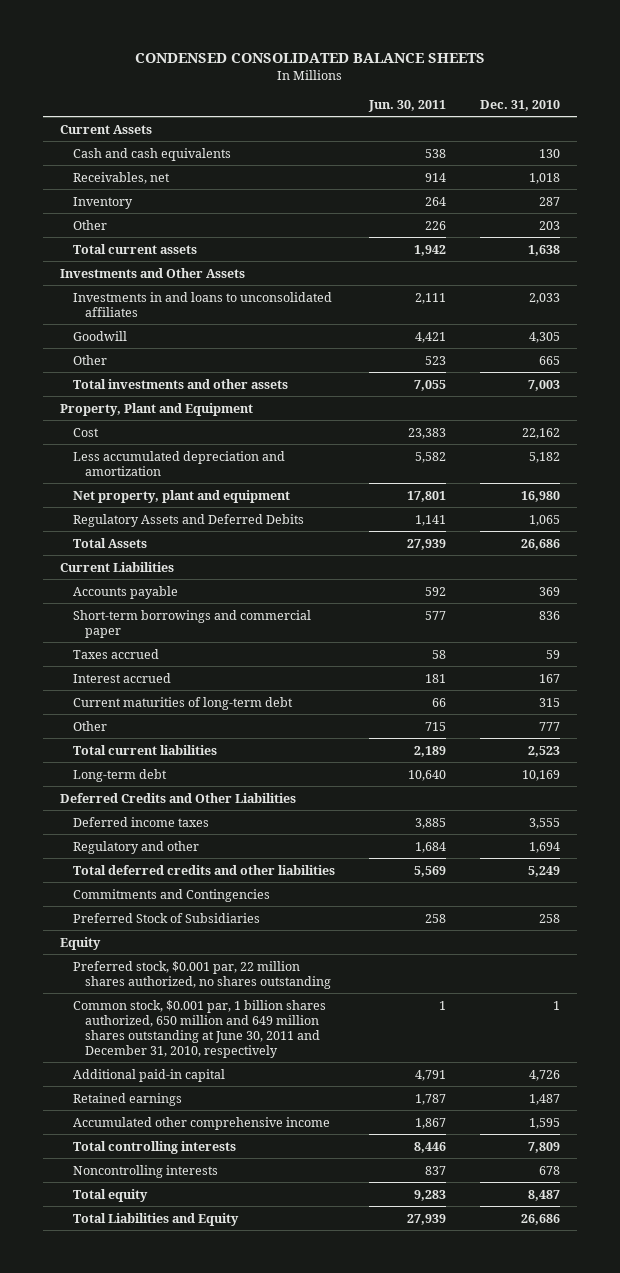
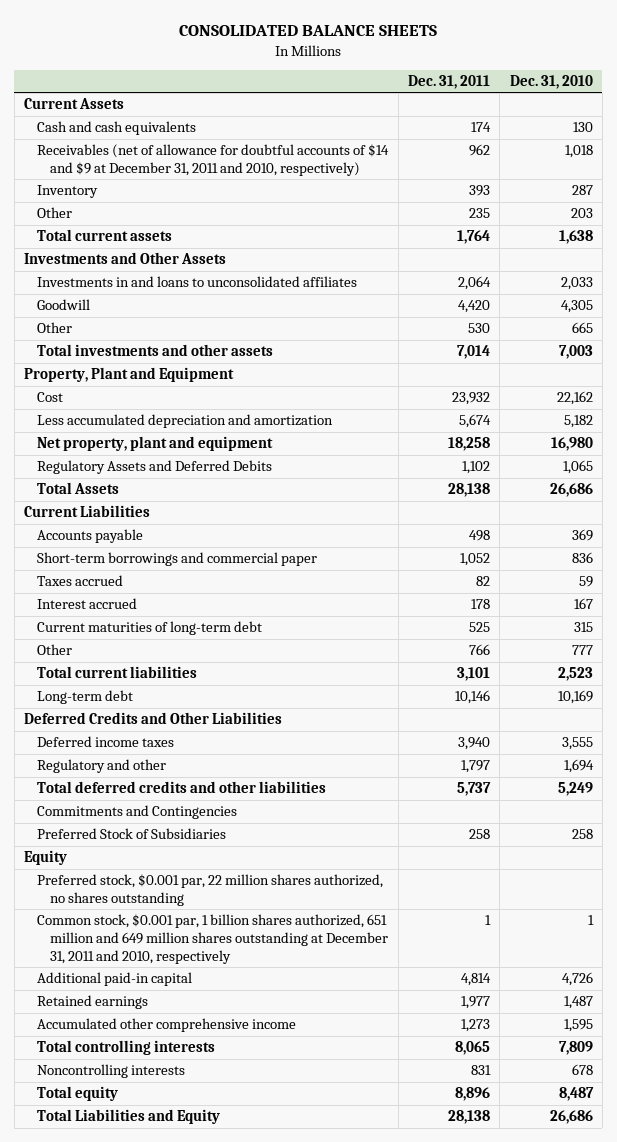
- CONDENSED CONSOLIDATED BALANCE SHEETS
+ CONSOLIDATED BALANCE SHEETS
- | Jun. 30, 2011 | Dec. 31, 2010
+ | Dec. 31, 2011 | Dec. 31, 2010
- Receivables, net | 914 | 1,018
+ Receivables (net of allowance for doubtful accounts of $14 and $9 at December 31, 2011 and 2010, respectively) | 962 | 1,018
- Common stock, $0.001 par, 1 billion shares authorized, 650 million and 649 million shares outstanding at June 30, 2011 and December 31, 2010, respectively | 1 | 1
+ Common stock, $0.001 par, 1 billion shares authorized, 651 million and 649 million shares outstanding at December 31, 2011 and 2010, respectively | 1 | 1

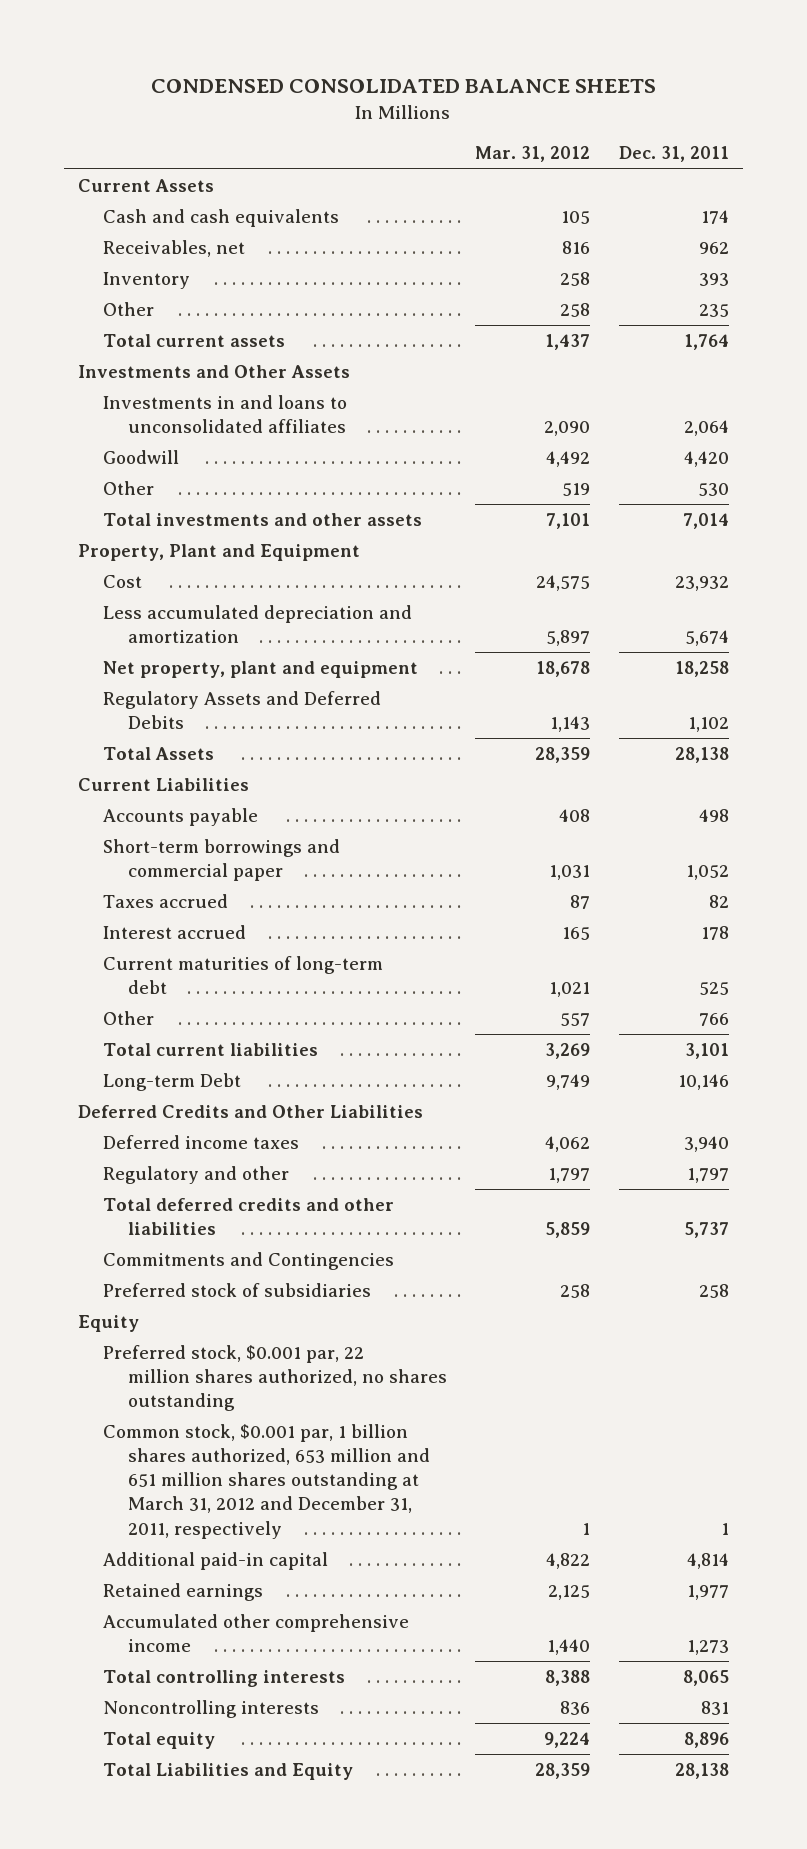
- CONSOLIDATED BALANCE SHEETS
+ CONDENSED CONSOLIDATED BALANCE SHEETS
- | Dec. 31, 2011 | Dec. 31, 2010
+ | Mar. 31, 2012 | Dec. 31, 2011
- Receivables (net of allowance for doubtful accounts of $14 and $9 at December 31, 2011 and 2010, respectively) | 962 | 1,018
+ Receivables, net | 816 | 962
- Long-term debt | 10,146 | 10,169
+ Long-term Debt | 9,749 | 10,146
- Preferred Stock of Subsidiaries | 258 | 258
+ Preferred stock of subsidiaries | 258 | 258
- Common stock, $0.001 par, 1 billion shares authorized, 651 million and 649 million shares outstanding at December 31, 2011 and 2010, respectively | 1 | 1
+ Common stock, $0.001 par, 1 billion shares authorized, 653 million and 651 million shares outstanding at March 31, 2012 and December 31, 2011, respectively | 1 | 1

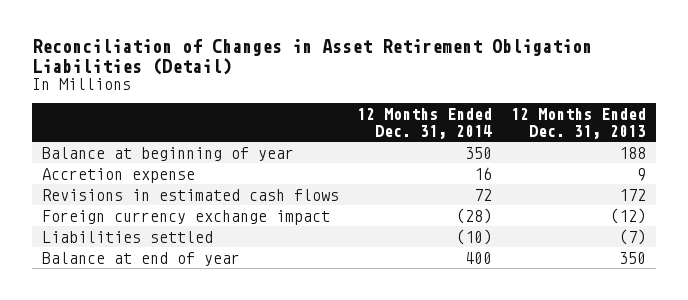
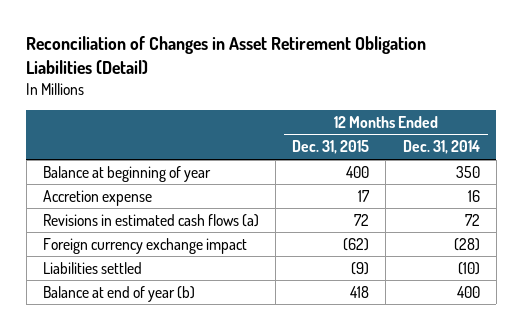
- | 12 Months Ended Dec. 31, 2014 | 12 Months Ended Dec. 31, 2013
+ | 12 Months Ended Dec. 31, 2015 | 12 Months Ended Dec. 31, 2014
- Revisions in estimated cash flows | 72 | 172
+ Revisions in estimated cash flows (a) | 72 | 72
- Balance at end of year | 400 | 350
+ Balance at end of year (b) | 418 | 400

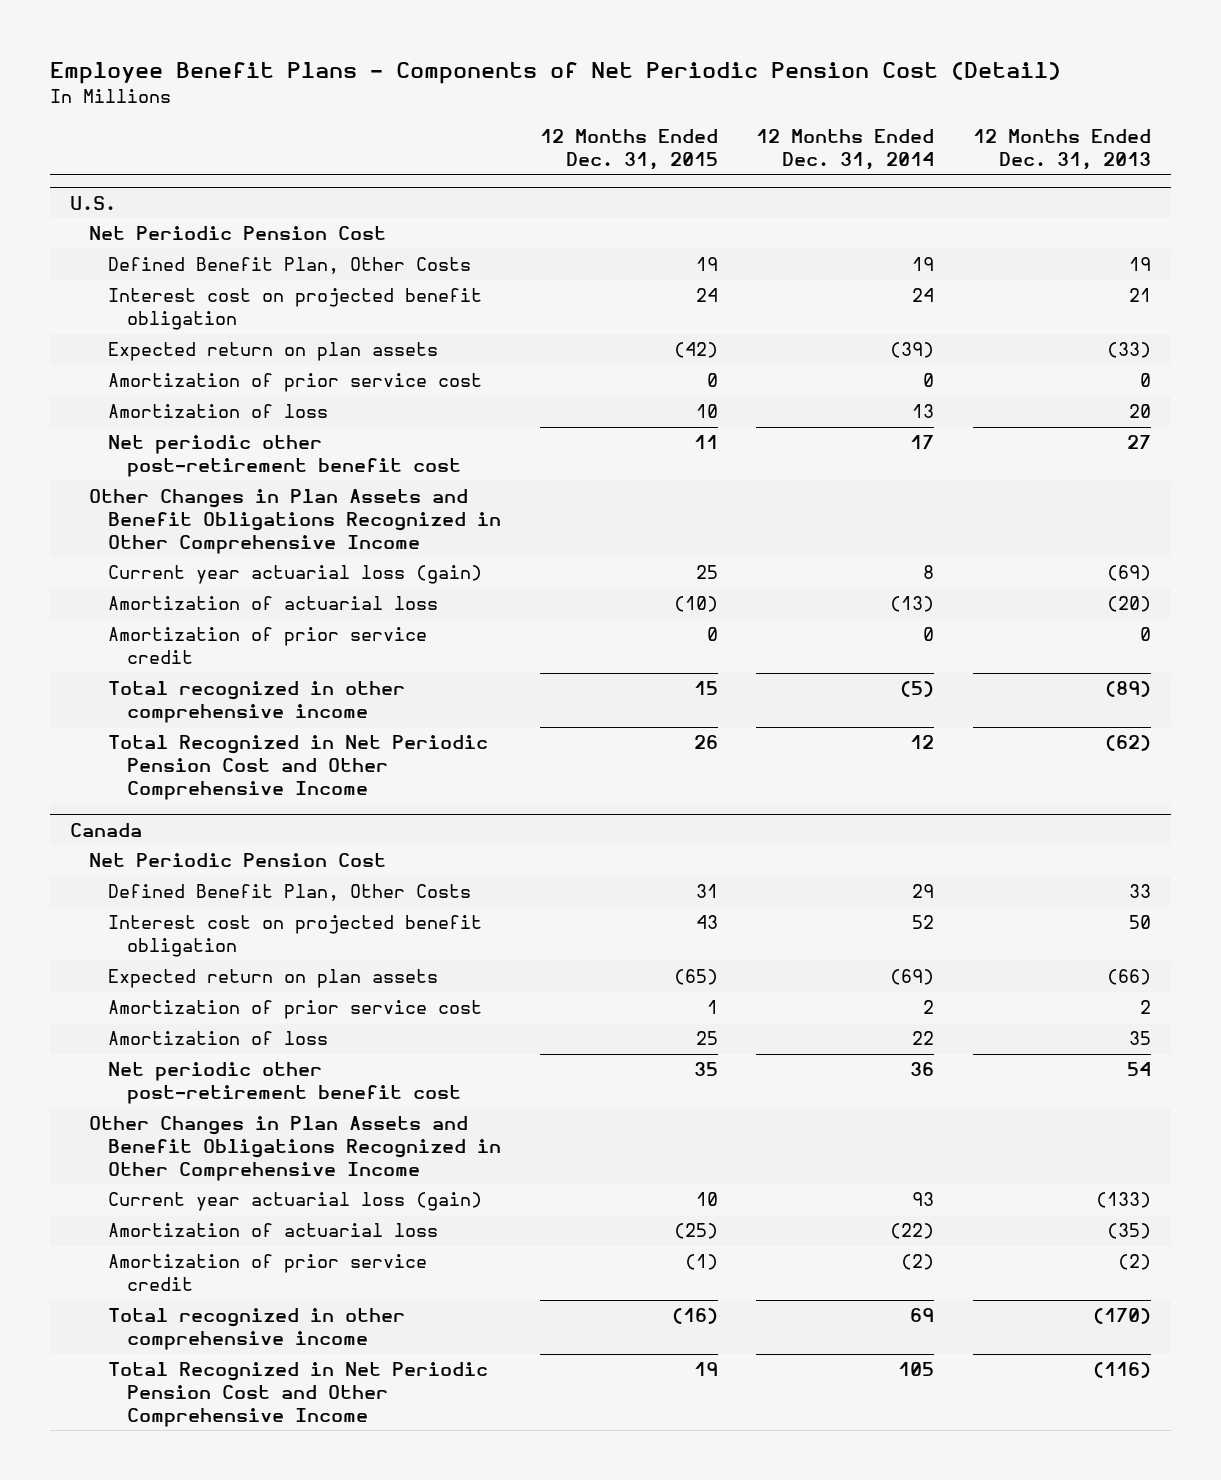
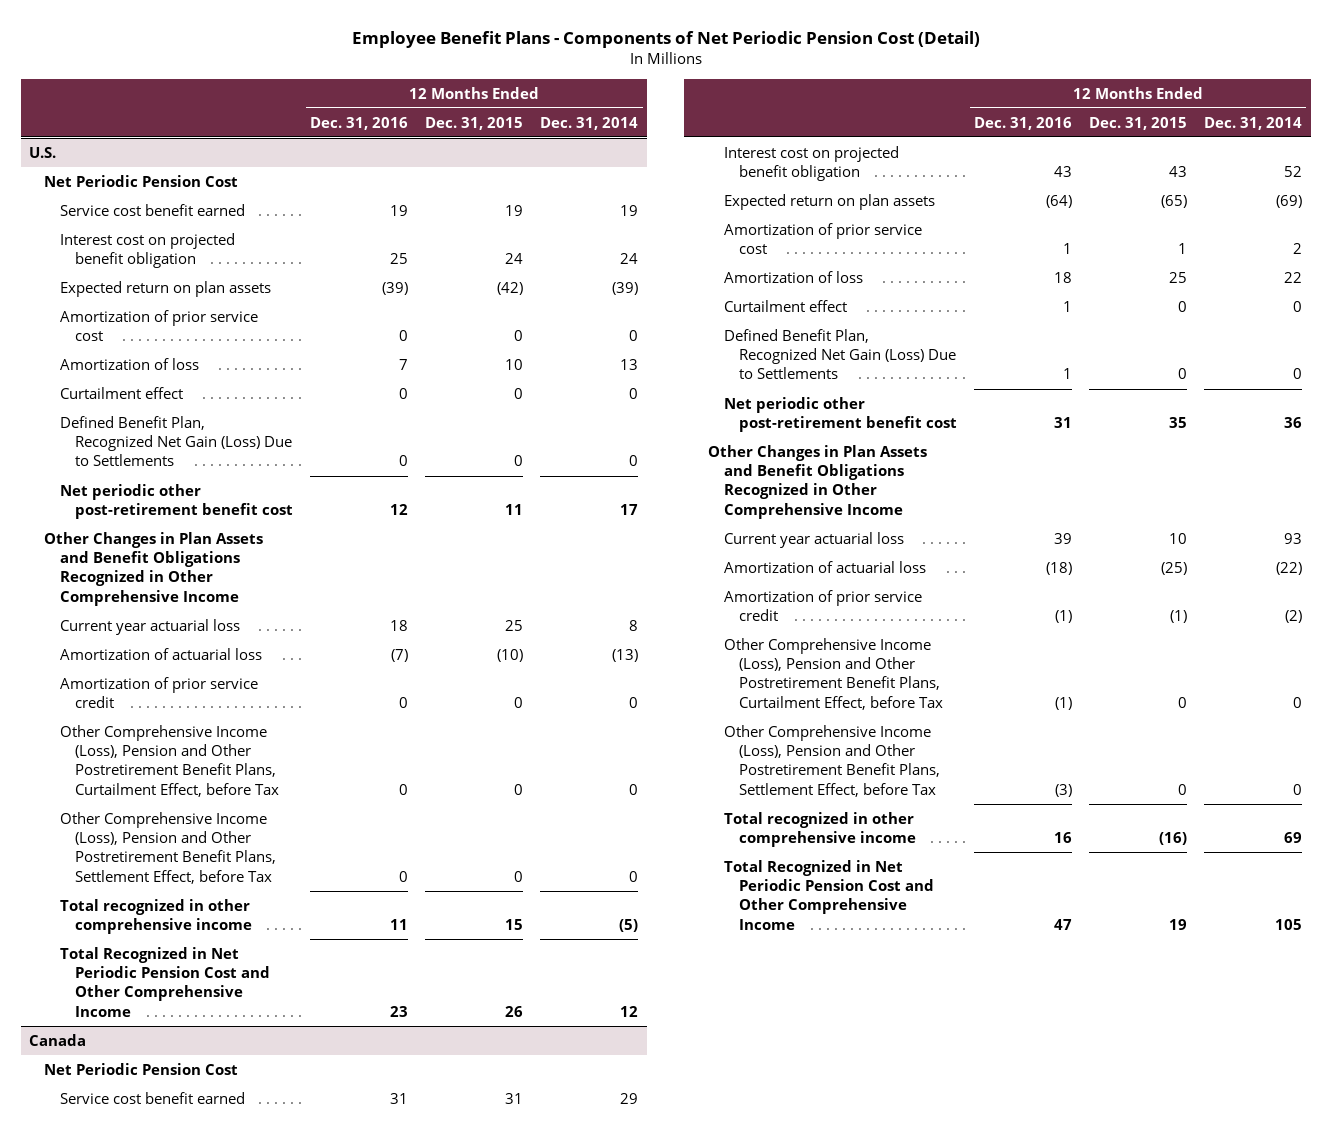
- | 12 Months Ended Dec. 31, 2015 | 12 Months Ended Dec. 31, 2014 | 12 Months Ended Dec. 31, 2013
+ | 12 Months Ended Dec. 31, 2016 | 12 Months Ended Dec. 31, 2015 | 12 Months Ended Dec. 31, 2014
@ U.S.
- Defined Benefit Plan, Other Costs | 19 | 19 | 19
+ Service cost benefit earned | 19 | 19 | 19
+ Curtailment effect | 0 | 0 | 0
+ Defined Benefit Plan, Recognized Net Gain (Loss) Due to Settlements | 0 | 0 | 0
- Current year actuarial loss (gain) | 25 | 8 | (69)
+ Current year actuarial loss | 18 | 25 | 8
+ Other Comprehensive Income (Loss), Pension and Other Postretirement Benefit Plans, Curtailment Effect, before Tax | 0 | 0 | 0
+ Other Comprehensive Income (Loss), Pension and Other Postretirement Benefit Plans, Settlement Effect, before Tax | 0 | 0 | 0
@ Canada
- Defined Benefit Plan, Other Costs | 31 | 29 | 33
+ Service cost benefit earned | 31 | 31 | 29
+ Curtailment effect | 1 | 0 | 0
+ Defined Benefit Plan, Recognized Net Gain (Loss) Due to Settlements | 1 | 0 | 0
- Current year actuarial loss (gain) | 10 | 93 | (133)
+ Current year actuarial loss | 39 | 10 | 93
+ Other Comprehensive Income (Loss), Pension and Other Postretirement Benefit Plans, Curtailment Effect, before Tax | (1) | 0 | 0
+ Other Comprehensive Income (Loss), Pension and Other Postretirement Benefit Plans, Settlement Effect, before Tax | (3) | 0 | 0

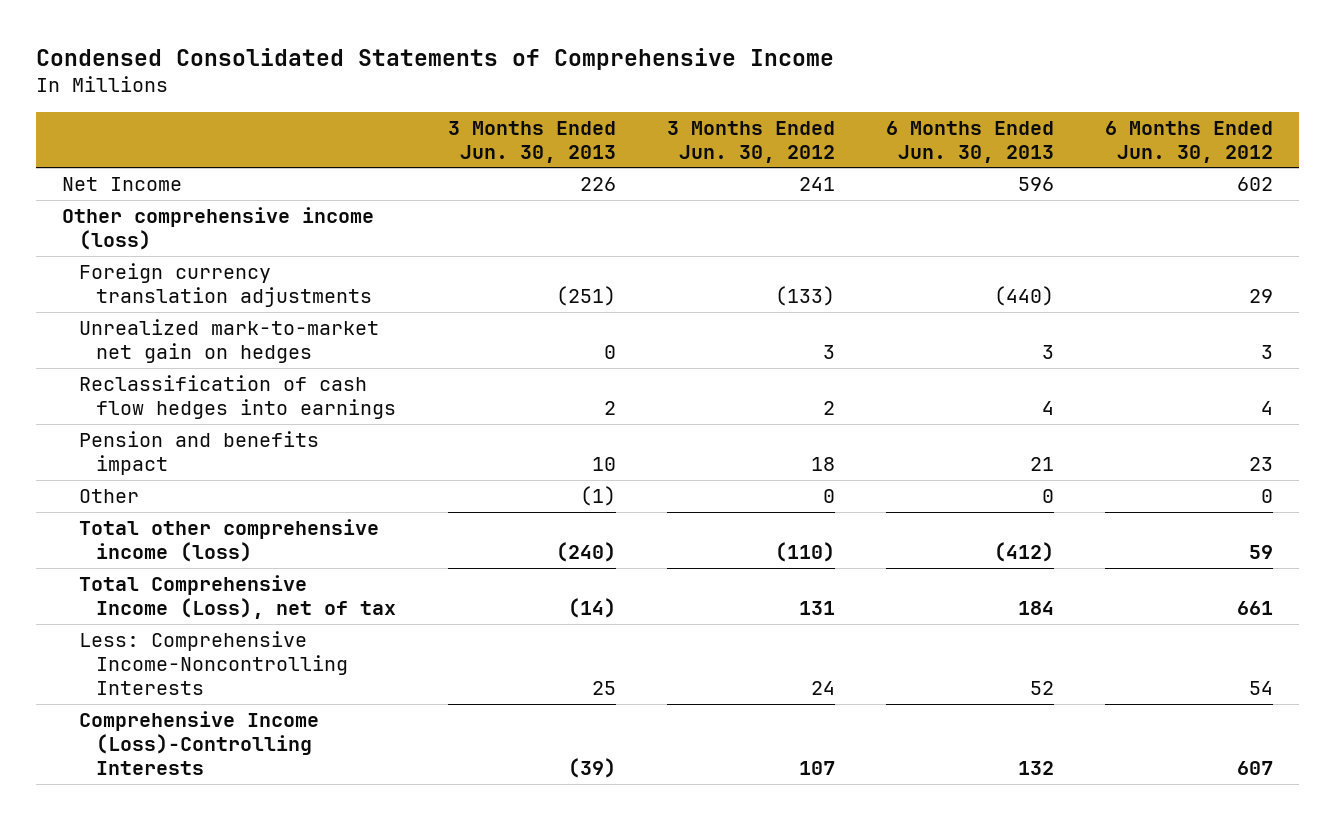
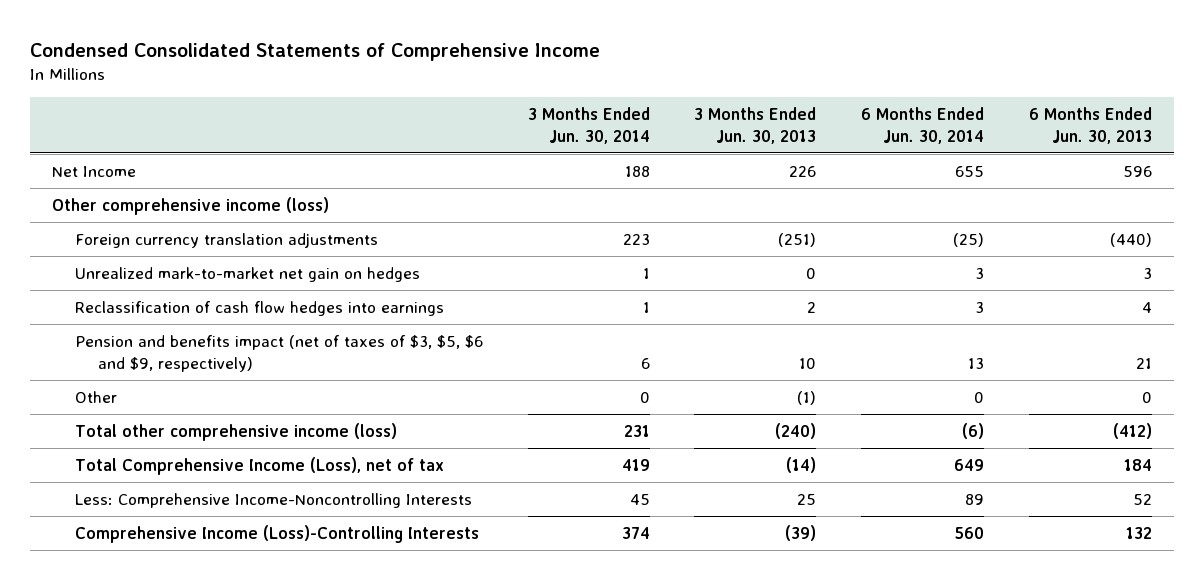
- | 3 Months Ended Jun. 30, 2013 | 3 Months Ended Jun. 30, 2012 | 6 Months Ended Jun. 30, 2013 | 6 Months Ended Jun. 30, 2012
+ | 3 Months Ended Jun. 30, 2014 | 3 Months Ended Jun. 30, 2013 | 6 Months Ended Jun. 30, 2014 | 6 Months Ended Jun. 30, 2013
- Pension and benefits impact | 10 | 18 | 21 | 23
+ Pension and benefits impact (net of taxes of $3, $5, $6 and $9, respectively) | 6 | 10 | 13 | 21

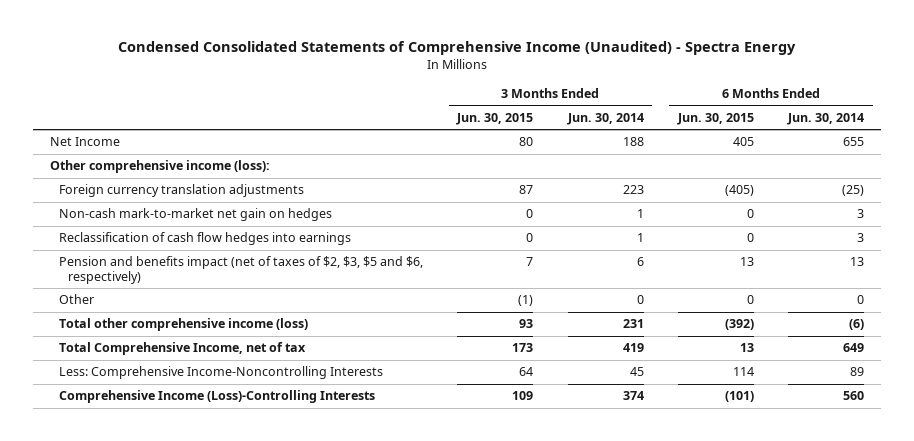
- Condensed Consolidated Statements of Comprehensive Income
+ Condensed Consolidated Statements of Comprehensive Income (Unaudited) - Spectra Energy
- | 3 Months Ended Jun. 30, 2014 | 3 Months Ended Jun. 30, 2013 | 6 Months Ended Jun. 30, 2014 | 6 Months Ended Jun. 30, 2013
+ | 3 Months Ended Jun. 30, 2015 | 3 Months Ended Jun. 30, 2014 | 6 Months Ended Jun. 30, 2015 | 6 Months Ended Jun. 30, 2014
- Other comprehensive income (loss)
+ Other comprehensive income (loss):
- Unrealized mark-to-market net gain on hedges | 1 | 0 | 3 | 3
+ Non-cash mark-to-market net gain on hedges | 0 | 1 | 0 | 3
- Pension and benefits impact (net of taxes of $3, $5, $6 and $9, respectively) | 6 | 10 | 13 | 21
+ Pension and benefits impact (net of taxes of $2, $3, $5 and $6, respectively) | 7 | 6 | 13 | 13
- Total Comprehensive Income (Loss), net of tax | 419 | (14) | 649 | 184
+ Total Comprehensive Income, net of tax | 173 | 419 | 13 | 649

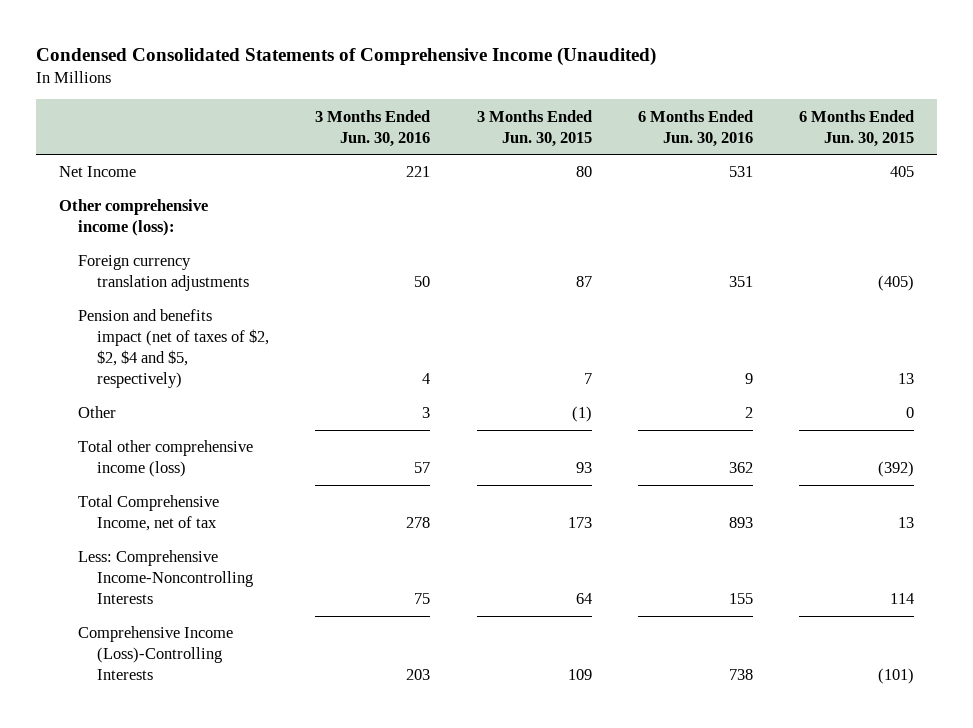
- Condensed Consolidated Statements of Comprehensive Income (Unaudited) - Spectra Energy
+ Condensed Consolidated Statements of Comprehensive Income (Unaudited)
- | 3 Months Ended Jun. 30, 2015 | 3 Months Ended Jun. 30, 2014 | 6 Months Ended Jun. 30, 2015 | 6 Months Ended Jun. 30, 2014
+ | 3 Months Ended Jun. 30, 2016 | 3 Months Ended Jun. 30, 2015 | 6 Months Ended Jun. 30, 2016 | 6 Months Ended Jun. 30, 2015
- Non-cash mark-to-market net gain on hedges | 0 | 1 | 0 | 3
- Reclassification of cash flow hedges into earnings | 0 | 1 | 0 | 3
- Pension and benefits impact (net of taxes of $2, $3, $5 and $6, respectively) | 7 | 6 | 13 | 13
+ Pension and benefits impact (net of taxes of $2, $2, $4 and $5, respectively) | 4 | 7 | 9 | 13

